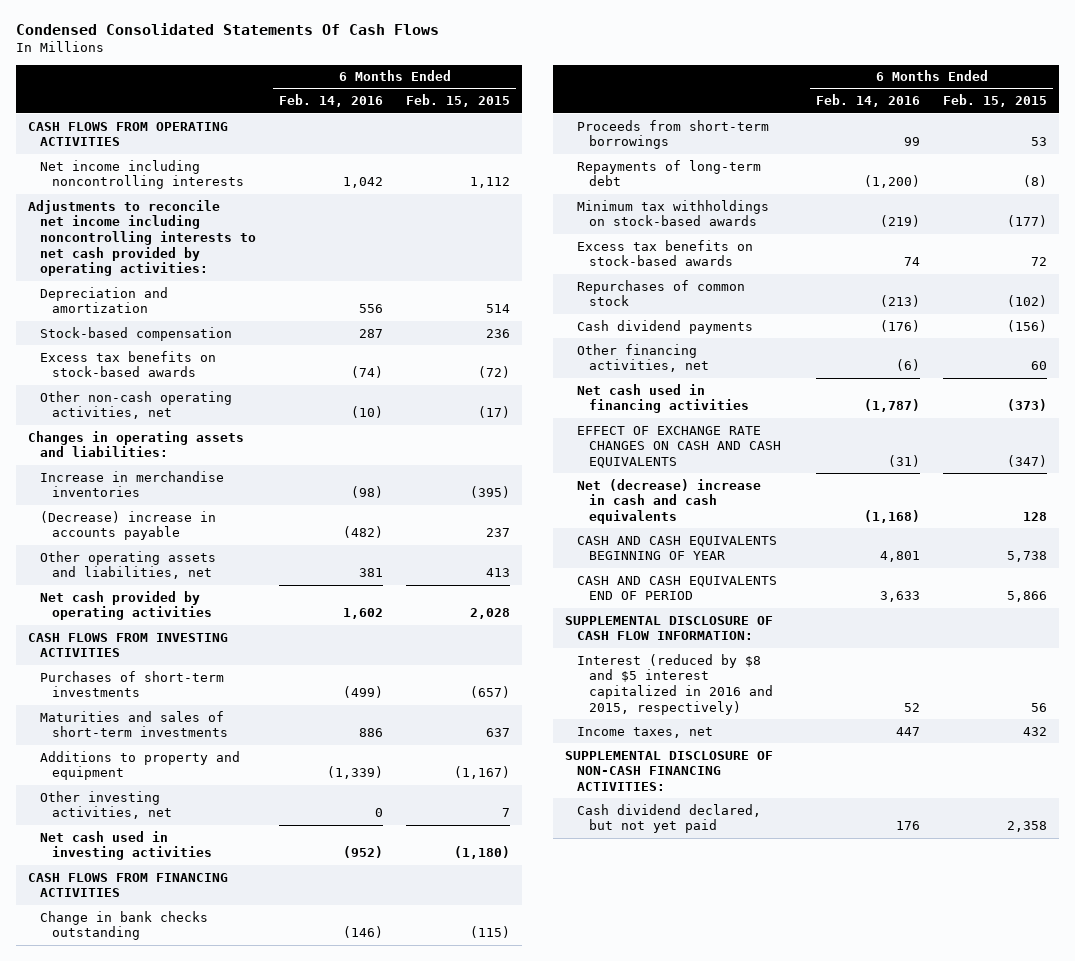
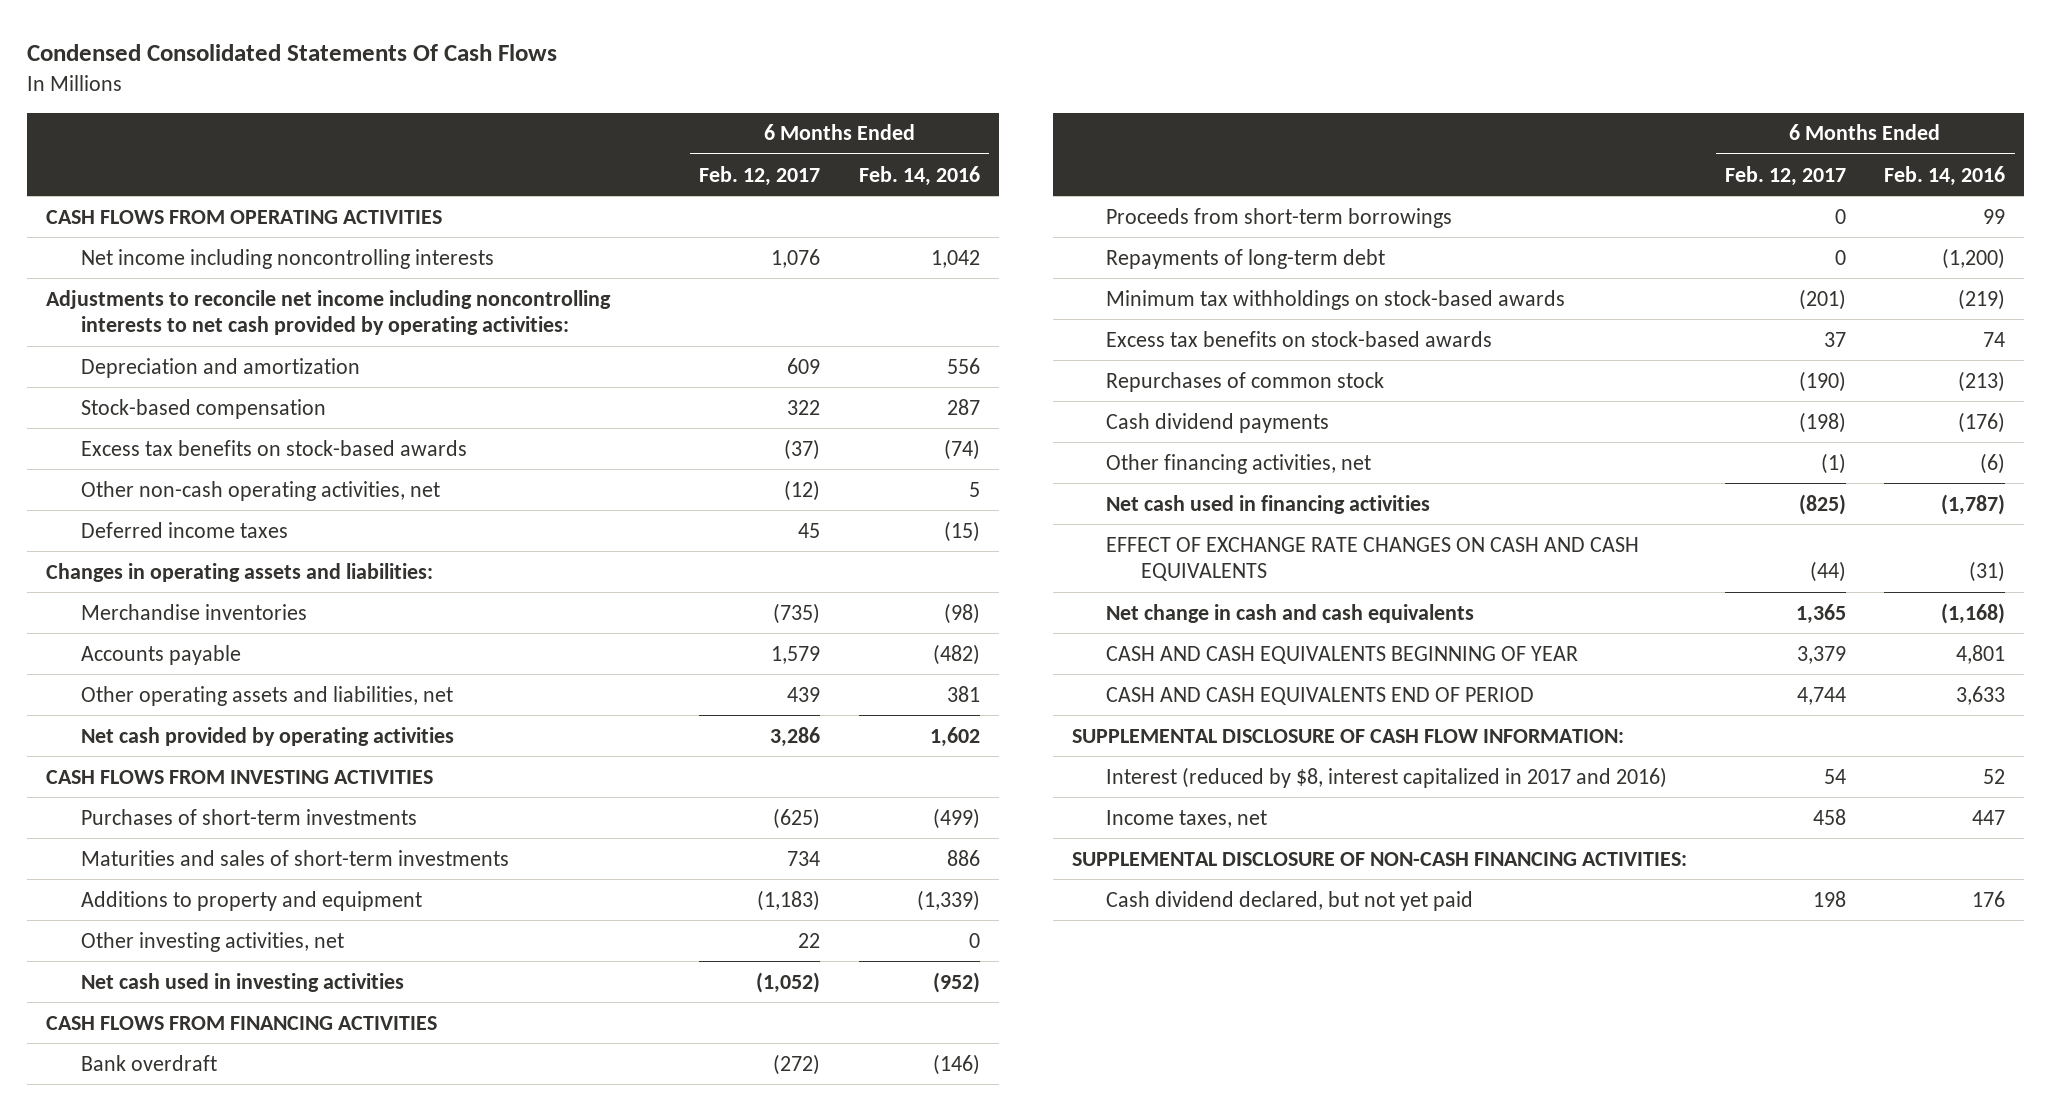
- | 6 Months Ended Feb. 14, 2016 | 6 Months Ended Feb. 15, 2015
+ | 6 Months Ended Feb. 12, 2017 | 6 Months Ended Feb. 14, 2016
- Other non-cash operating activities, net | (10) | (17)
+ Other non-cash operating activities, net | (12) | 5
+ Deferred income taxes | 45 | (15)
- Increase in merchandise inventories | (98) | (395)
- (Decrease) increase in accounts payable | (482) | 237
+ Merchandise inventories | (735) | (98)
+ Accounts payable | 1,579 | (482)
- Change in bank checks outstanding | (146) | (115)
+ Bank overdraft | (272) | (146)
- Net (decrease) increase in cash and cash equivalents | (1,168) | 128
+ Net change in cash and cash equivalents | 1,365 | (1,168)
- Interest (reduced by $8 and $5 interest capitalized in 2016 and 2015, respectively) | 52 | 56
+ Interest (reduced by $8, interest capitalized in 2017 and 2016) | 54 | 52

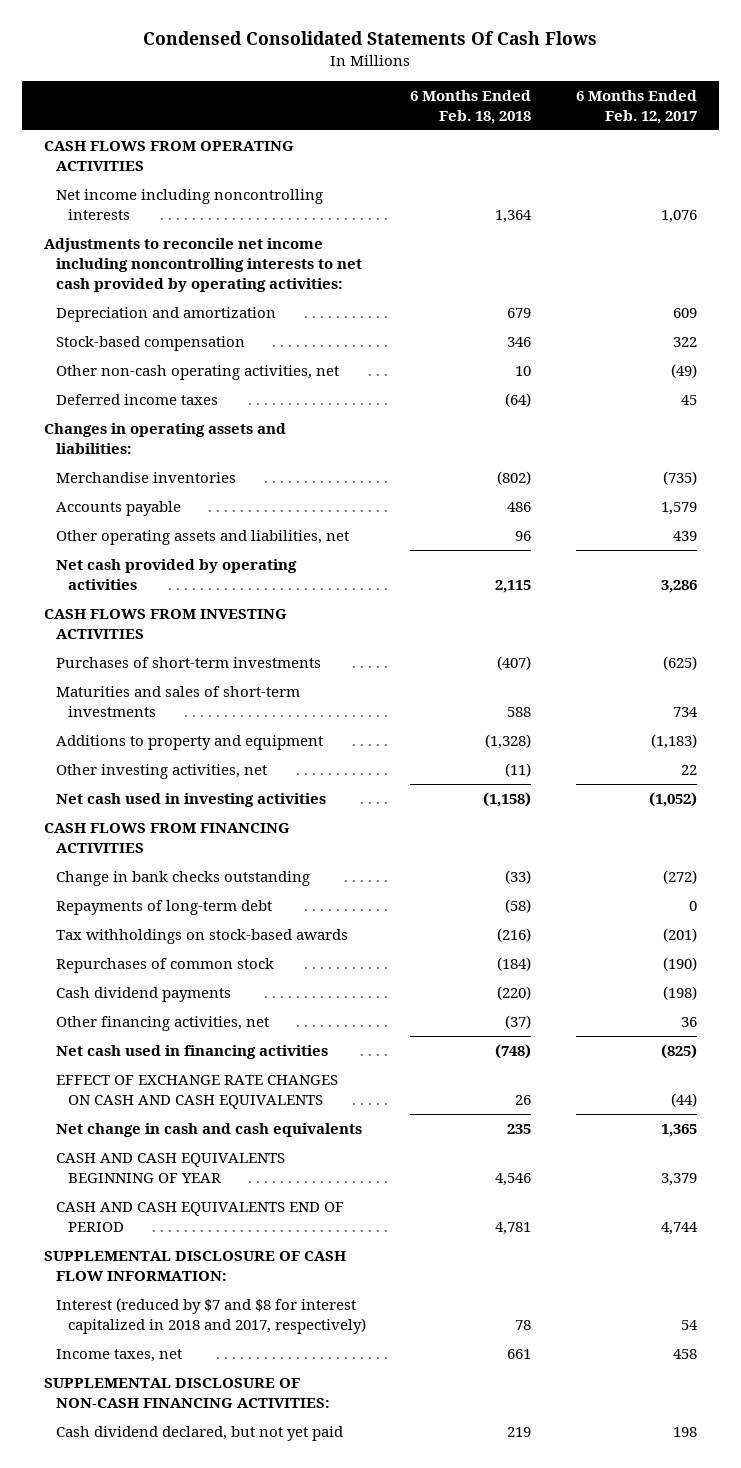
- | 6 Months Ended Feb. 12, 2017 | 6 Months Ended Feb. 14, 2016
+ | 6 Months Ended Feb. 18, 2018 | 6 Months Ended Feb. 12, 2017
- Excess tax benefits on stock-based awards | (37) | (74)
- Other non-cash operating activities, net | (12) | 5
+ Other non-cash operating activities, net | 10 | (49)
- Bank overdraft | (272) | (146)
- Proceeds from short-term borrowings | 0 | 99
+ Change in bank checks outstanding | (33) | (272)
- Minimum tax withholdings on stock-based awards | (201) | (219)
- Excess tax benefits on stock-based awards | 37 | 74
+ Tax withholdings on stock-based awards | (216) | (201)
- Other financing activities, net | (1) | (6)
+ Other financing activities, net | (37) | 36
- Interest (reduced by $8, interest capitalized in 2017 and 2016) | 54 | 52
+ Interest (reduced by $7 and $8 for interest capitalized in 2018 and 2017, respectively) | 78 | 54

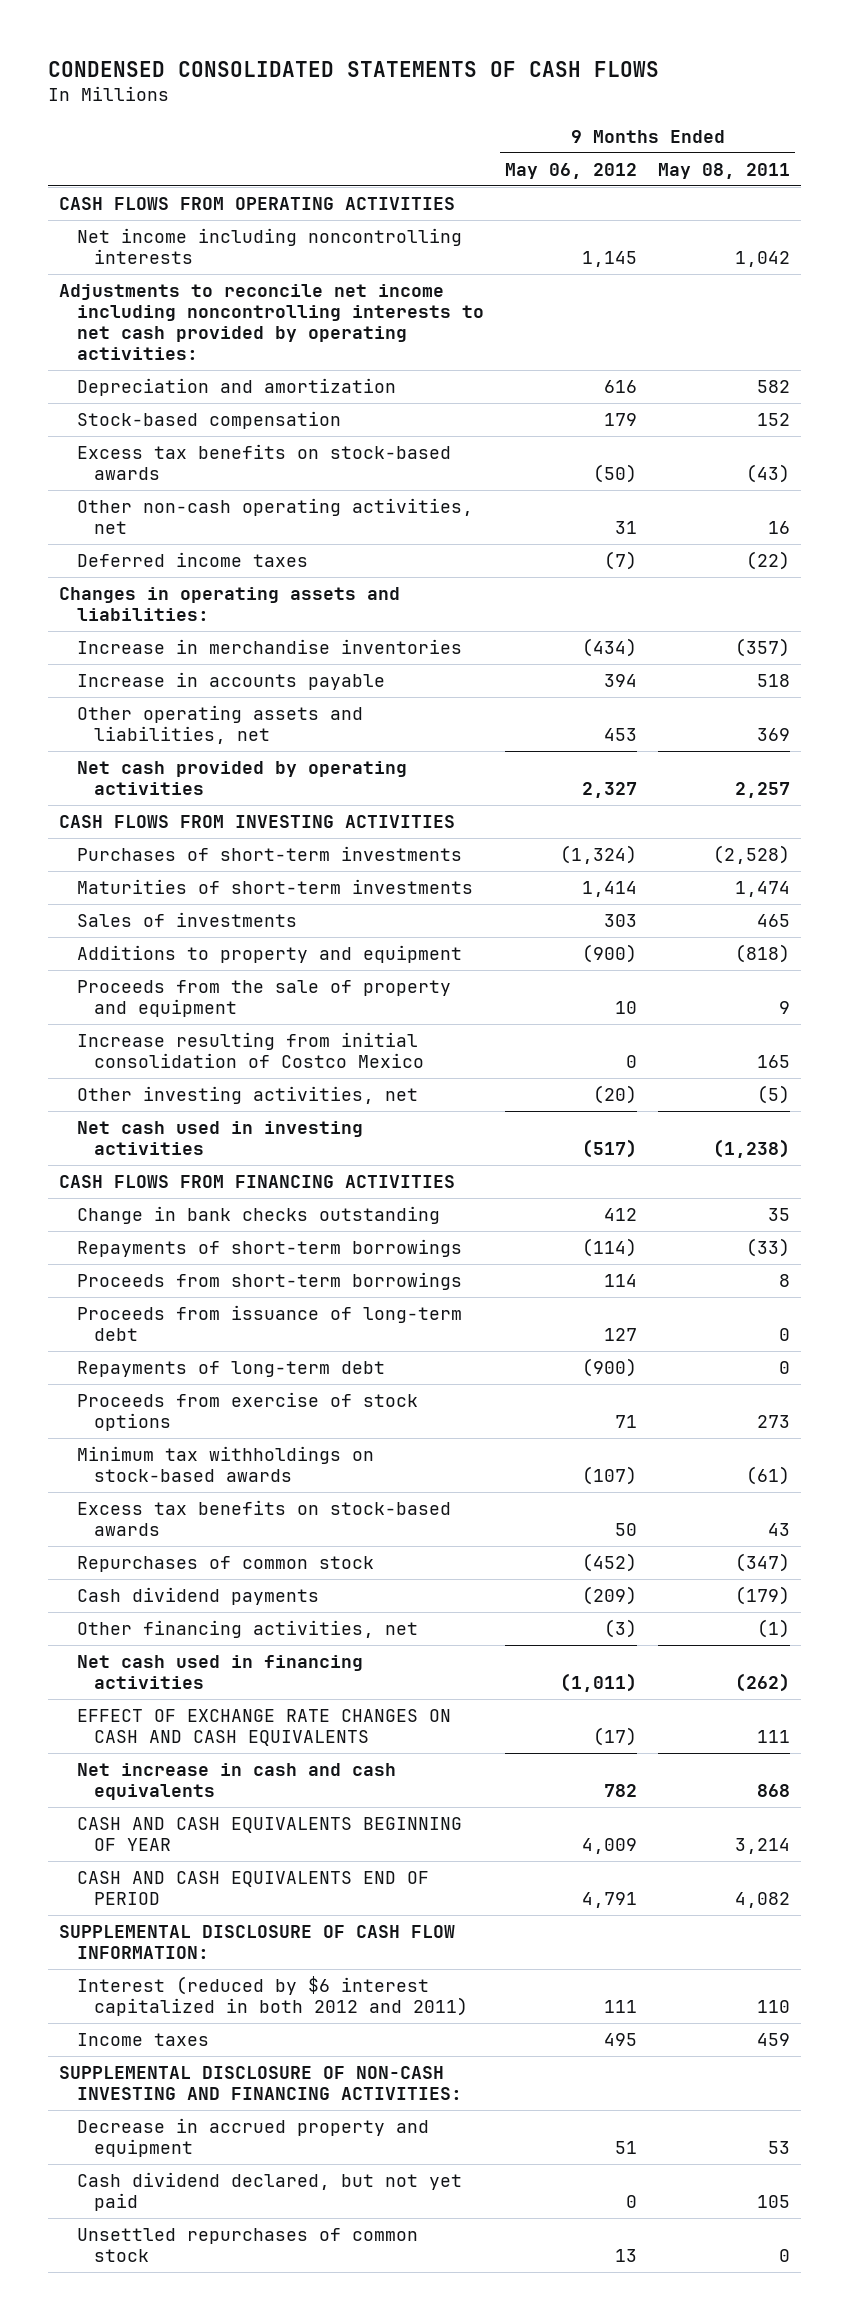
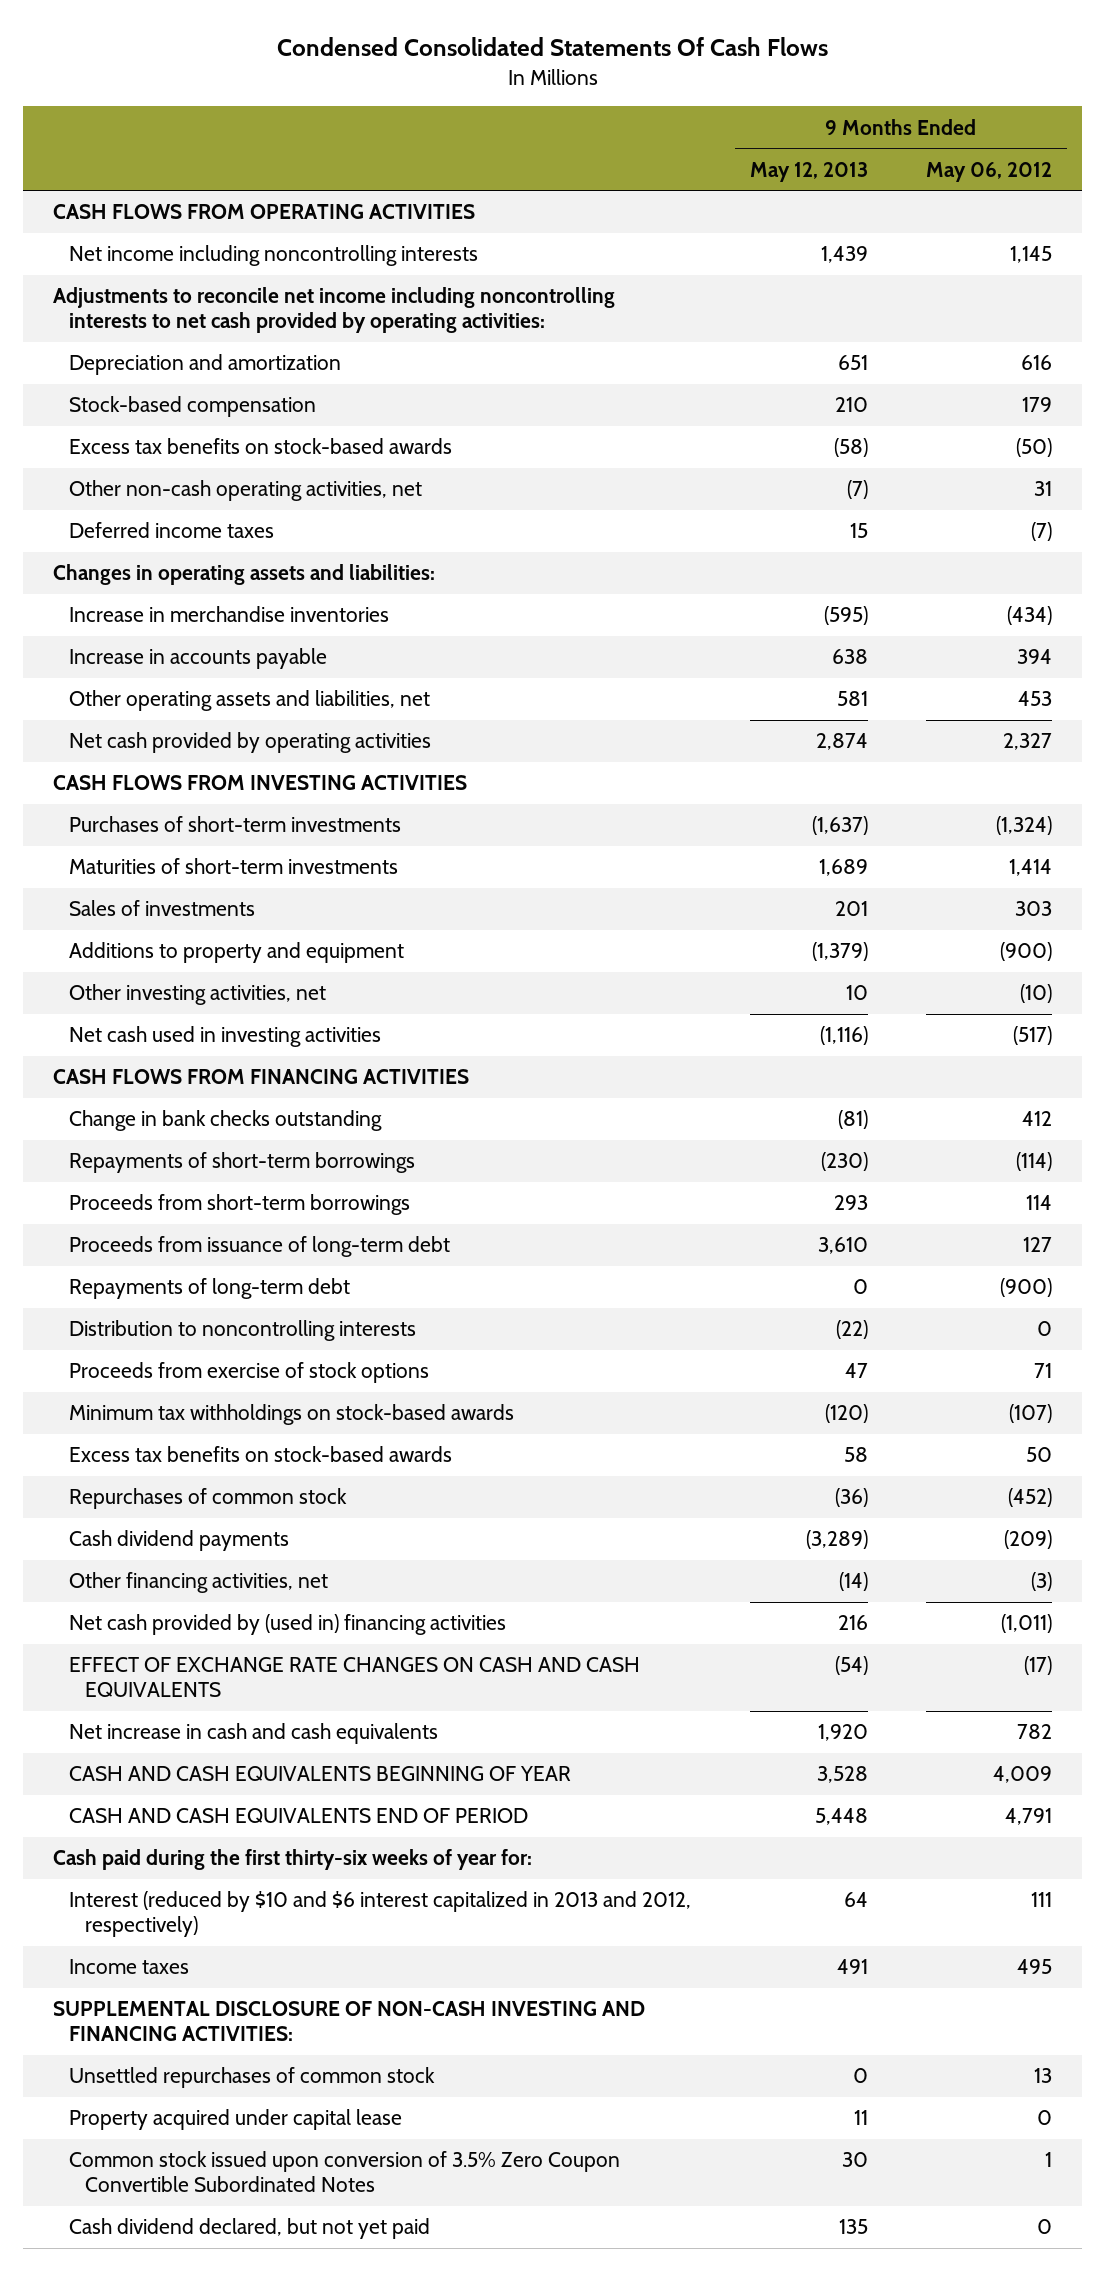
- CONDENSED CONSOLIDATED STATEMENTS OF CASH FLOWS
+ Condensed Consolidated Statements Of Cash Flows
- | 9 Months Ended May 06, 2012 | 9 Months Ended May 08, 2011
+ | 9 Months Ended May 12, 2013 | 9 Months Ended May 06, 2012
- Proceeds from the sale of property and equipment | 10 | 9
- Increase resulting from initial consolidation of Costco Mexico | 0 | 165
- Other investing activities, net | (20) | (5)
+ Other investing activities, net | 10 | (10)
+ Distribution to noncontrolling interests | (22) | 0
- Net cash used in financing activities | (1,011) | (262)
+ Net cash provided by (used in) financing activities | 216 | (1,011)
- SUPPLEMENTAL DISCLOSURE OF CASH FLOW INFORMATION:
- Interest (reduced by $6 interest capitalized in both 2012 and 2011) | 111 | 110
+ Cash paid during the first thirty-six weeks of year for:
+ Interest (reduced by $10 and $6 interest capitalized in 2013 and 2012, respectively) | 64 | 111
- Decrease in accrued property and equipment | 51 | 53
+ Property acquired under capital lease | 11 | 0
+ Common stock issued upon conversion of 3.5% Zero Coupon Convertible Subordinated Notes | 30 | 1
moved down: Cash dividend declared, but not yet paid | 135 | 0

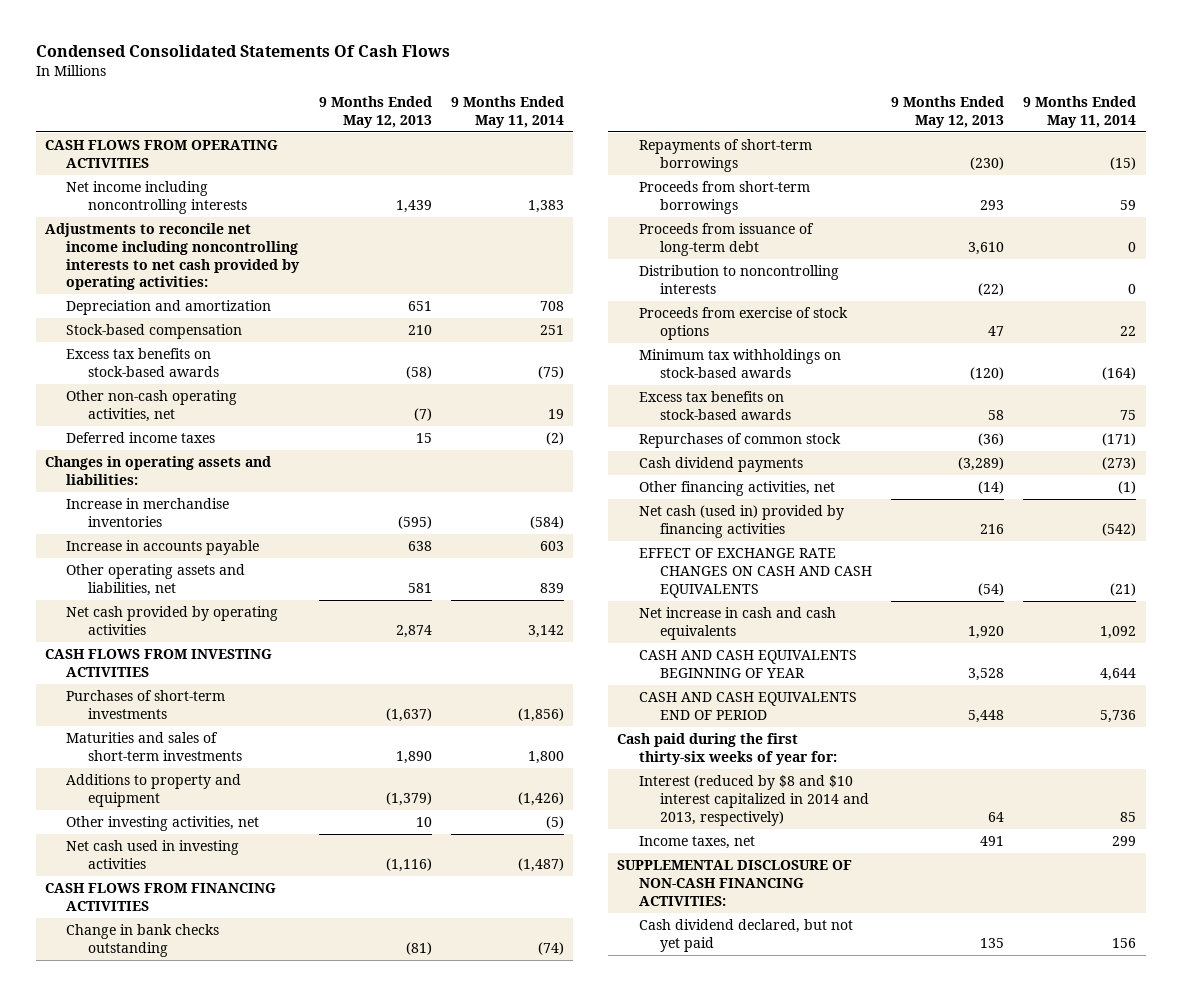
- | 9 Months Ended May 12, 2013 | 9 Months Ended May 06, 2012
+ | 9 Months Ended May 12, 2013 | 9 Months Ended May 11, 2014
- Maturities of short-term investments | 1,689 | 1,414
- Sales of investments | 201 | 303
+ Maturities and sales of short-term investments | 1,890 | 1,800
- Repayments of long-term debt | 0 | (900)
- Net cash provided by (used in) financing activities | 216 | (1,011)
+ Net cash (used in) provided by financing activities | 216 | (542)
- Interest (reduced by $10 and $6 interest capitalized in 2013 and 2012, respectively) | 64 | 111
- Income taxes | 491 | 495
- SUPPLEMENTAL DISCLOSURE OF NON-CASH INVESTING AND FINANCING ACTIVITIES:
- Unsettled repurchases of common stock | 0 | 13
- Property acquired under capital lease | 11 | 0
- Common stock issued upon conversion of 3.5% Zero Coupon Convertible Subordinated Notes | 30 | 1
+ Interest (reduced by $8 and $10 interest capitalized in 2014 and 2013, respectively) | 64 | 85
+ Income taxes, net | 491 | 299
+ SUPPLEMENTAL DISCLOSURE OF NON-CASH FINANCING ACTIVITIES:

